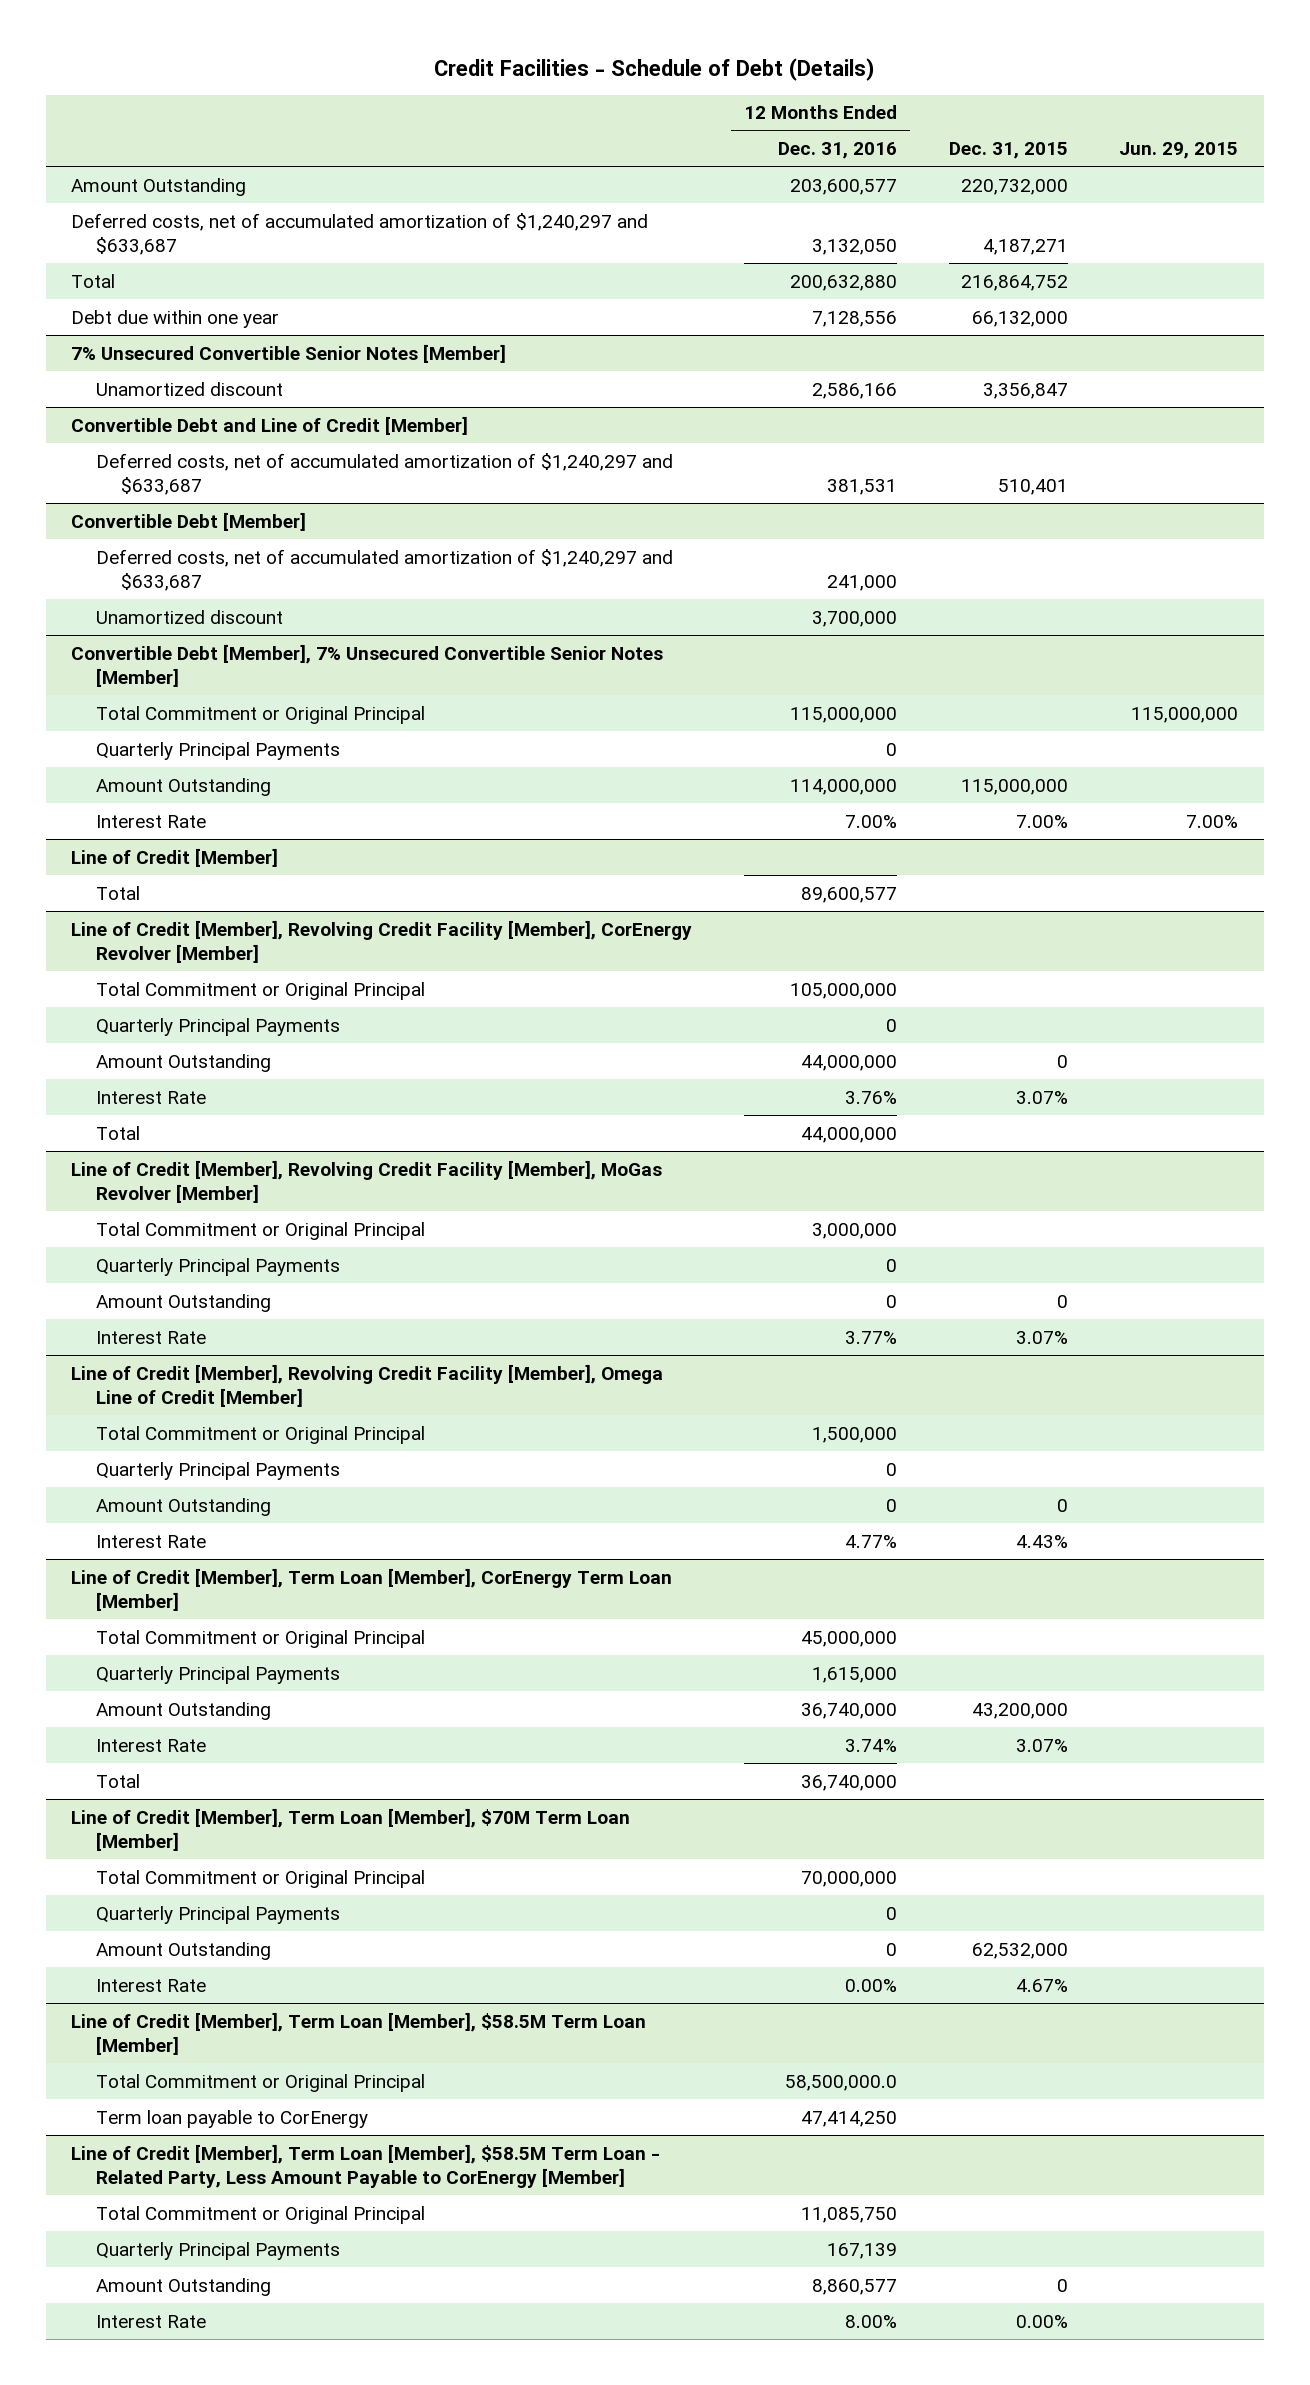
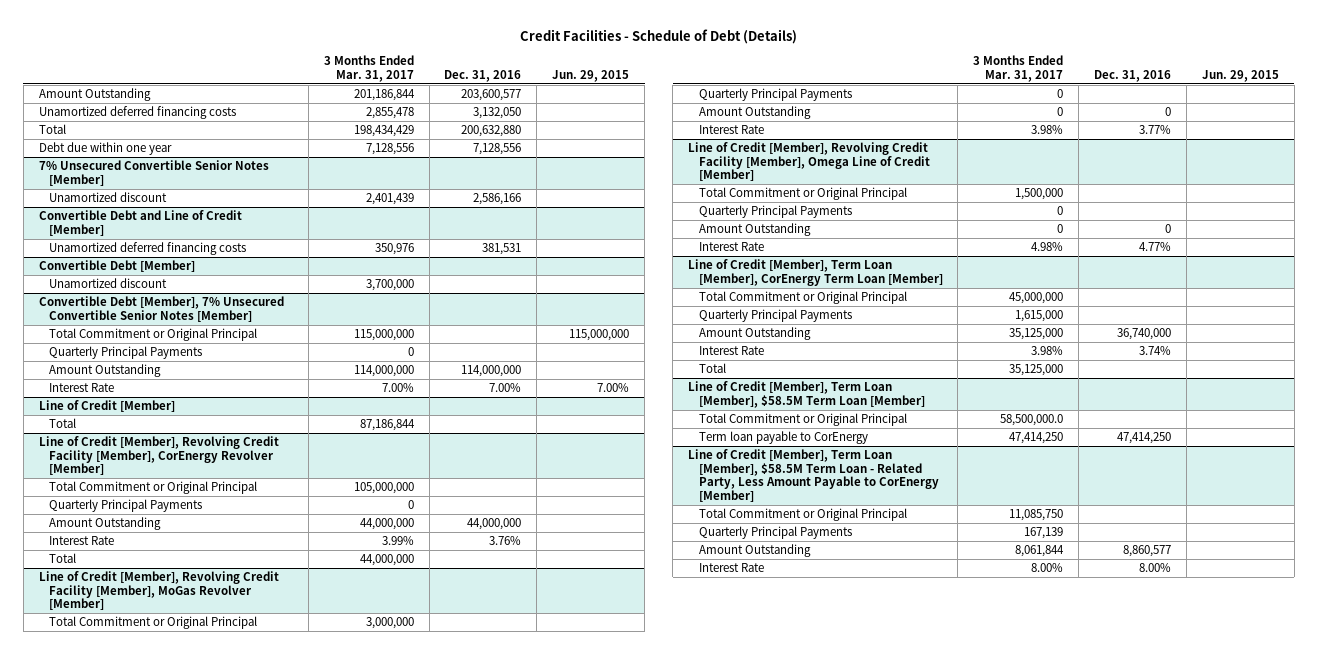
- | 12 Months Ended Dec. 31, 2016 | Dec. 31, 2015 | Jun. 29, 2015
+ | 3 Months Ended Mar. 31, 2017 | Dec. 31, 2016 | Jun. 29, 2015
- Deferred costs, net of accumulated amortization of $1,240,297 and $633,687 | 3,132,050 | 4,187,271 |
+ Unamortized deferred financing costs | 2,855,478 | 3,132,050 |
@ Convertible Debt and Line of Credit [Member]
- Deferred costs, net of accumulated amortization of $1,240,297 and $633,687 | 381,531 | 510,401 |
+ Unamortized deferred financing costs | 350,976 | 381,531 |
@ Convertible Debt [Member]
- Deferred costs, net of accumulated amortization of $1,240,297 and $633,687 | 241,000 | |
- Line of Credit [Member], Term Loan [Member], $70M Term Loan [Member]
- Total Commitment or Original Principal | 70,000,000 | |
- Quarterly Principal Payments | 0 | |
- Amount Outstanding | 0 | 62,532,000 |
- Interest Rate | 0.00% | 4.67% |

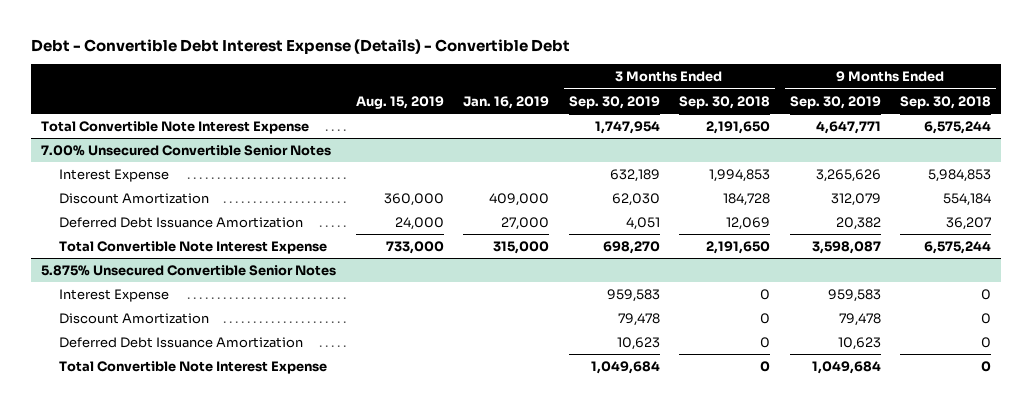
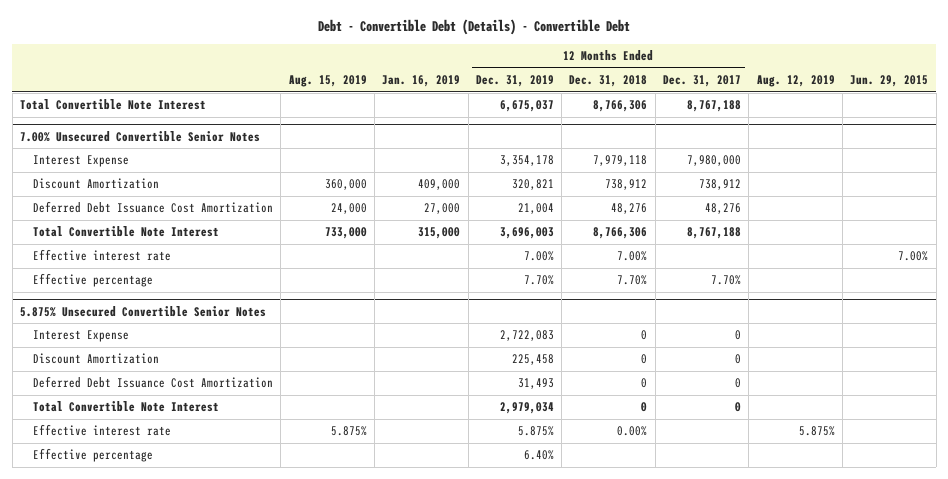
- Debt - Convertible Debt Interest Expense (Details) - Convertible Debt
+ Debt - Convertible Debt (Details) - Convertible Debt
- | Aug. 15, 2019 | Jan. 16, 2019 | 3 Months Ended Sep. 30, 2019 | 3 Months Ended Sep. 30, 2018 | 9 Months Ended Sep. 30, 2019 | 9 Months Ended Sep. 30, 2018
+ | Aug. 15, 2019 | Jan. 16, 2019 | 12 Months Ended Dec. 31, 2019 | 12 Months Ended Dec. 31, 2018 | 12 Months Ended Dec. 31, 2017 | Aug. 12, 2019 | Jun. 29, 2015
- Total Convertible Note Interest Expense | | | 1,747,954 | 2,191,650 | 4,647,771 | 6,575,244
+ Total Convertible Note Interest | | | 6,675,037 | 8,766,306 | 8,767,188 | |
@ 7.00% Unsecured Convertible Senior Notes
- Deferred Debt Issuance Amortization | 24,000 | 27,000 | 4,051 | 12,069 | 20,382 | 36,207
- Total Convertible Note Interest Expense | 733,000 | 315,000 | 698,270 | 2,191,650 | 3,598,087 | 6,575,244
+ Deferred Debt Issuance Cost Amortization | 24,000 | 27,000 | 21,004 | 48,276 | 48,276 | |
+ Total Convertible Note Interest | 733,000 | 315,000 | 3,696,003 | 8,766,306 | 8,767,188 | |
+ Effective interest rate | | | 7.00% | 7.00% | | | 7.00%
+ Effective percentage | | | 7.70% | 7.70% | 7.70% | |
@ 5.875% Unsecured Convertible Senior Notes
- Deferred Debt Issuance Amortization | | | 10,623 | 0 | 10,623 | 0
- Total Convertible Note Interest Expense | | | 1,049,684 | 0 | 1,049,684 | 0
+ Deferred Debt Issuance Cost Amortization | | | 31,493 | 0 | 0 | |
+ Total Convertible Note Interest | | | 2,979,034 | 0 | 0 | |
+ Effective interest rate | 5.875% | | 5.875% | 0.00% | | 5.875% |
+ Effective percentage | | | 6.40% | | | |

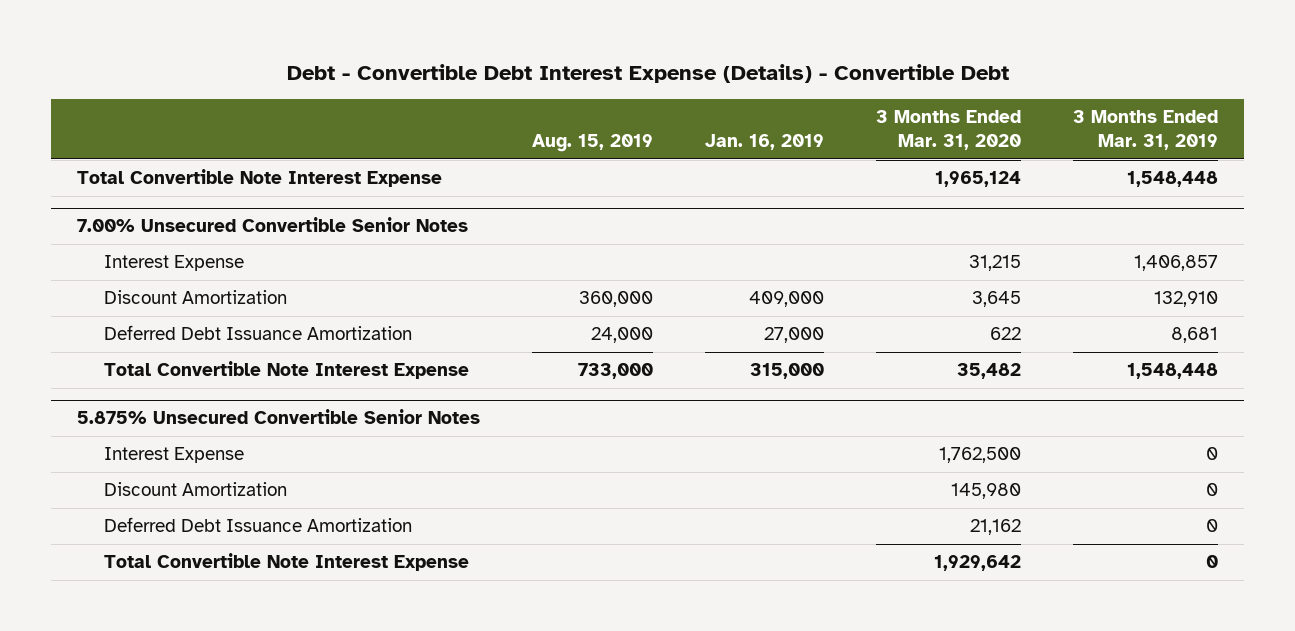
- Debt - Convertible Debt (Details) - Convertible Debt
+ Debt - Convertible Debt Interest Expense (Details) - Convertible Debt
- | Aug. 15, 2019 | Jan. 16, 2019 | 12 Months Ended Dec. 31, 2019 | 12 Months Ended Dec. 31, 2018 | 12 Months Ended Dec. 31, 2017 | Aug. 12, 2019 | Jun. 29, 2015
+ | Aug. 15, 2019 | Jan. 16, 2019 | 3 Months Ended Mar. 31, 2020 | 3 Months Ended Mar. 31, 2019
- Total Convertible Note Interest | | | 6,675,037 | 8,766,306 | 8,767,188 | |
+ Total Convertible Note Interest Expense | | | 1,965,124 | 1,548,448
@ 7.00% Unsecured Convertible Senior Notes
- Deferred Debt Issuance Cost Amortization | 24,000 | 27,000 | 21,004 | 48,276 | 48,276 | |
- Total Convertible Note Interest | 733,000 | 315,000 | 3,696,003 | 8,766,306 | 8,767,188 | |
- Effective interest rate | | | 7.00% | 7.00% | | | 7.00%
- Effective percentage | | | 7.70% | 7.70% | 7.70% | |
+ Deferred Debt Issuance Amortization | 24,000 | 27,000 | 622 | 8,681
+ Total Convertible Note Interest Expense | 733,000 | 315,000 | 35,482 | 1,548,448
@ 5.875% Unsecured Convertible Senior Notes
- Deferred Debt Issuance Cost Amortization | | | 31,493 | 0 | 0 | |
- Total Convertible Note Interest | | | 2,979,034 | 0 | 0 | |
- Effective interest rate | 5.875% | | 5.875% | 0.00% | | 5.875% |
- Effective percentage | | | 6.40% | | | |
+ Deferred Debt Issuance Amortization | | | 21,162 | 0
+ Total Convertible Note Interest Expense | | | 1,929,642 | 0

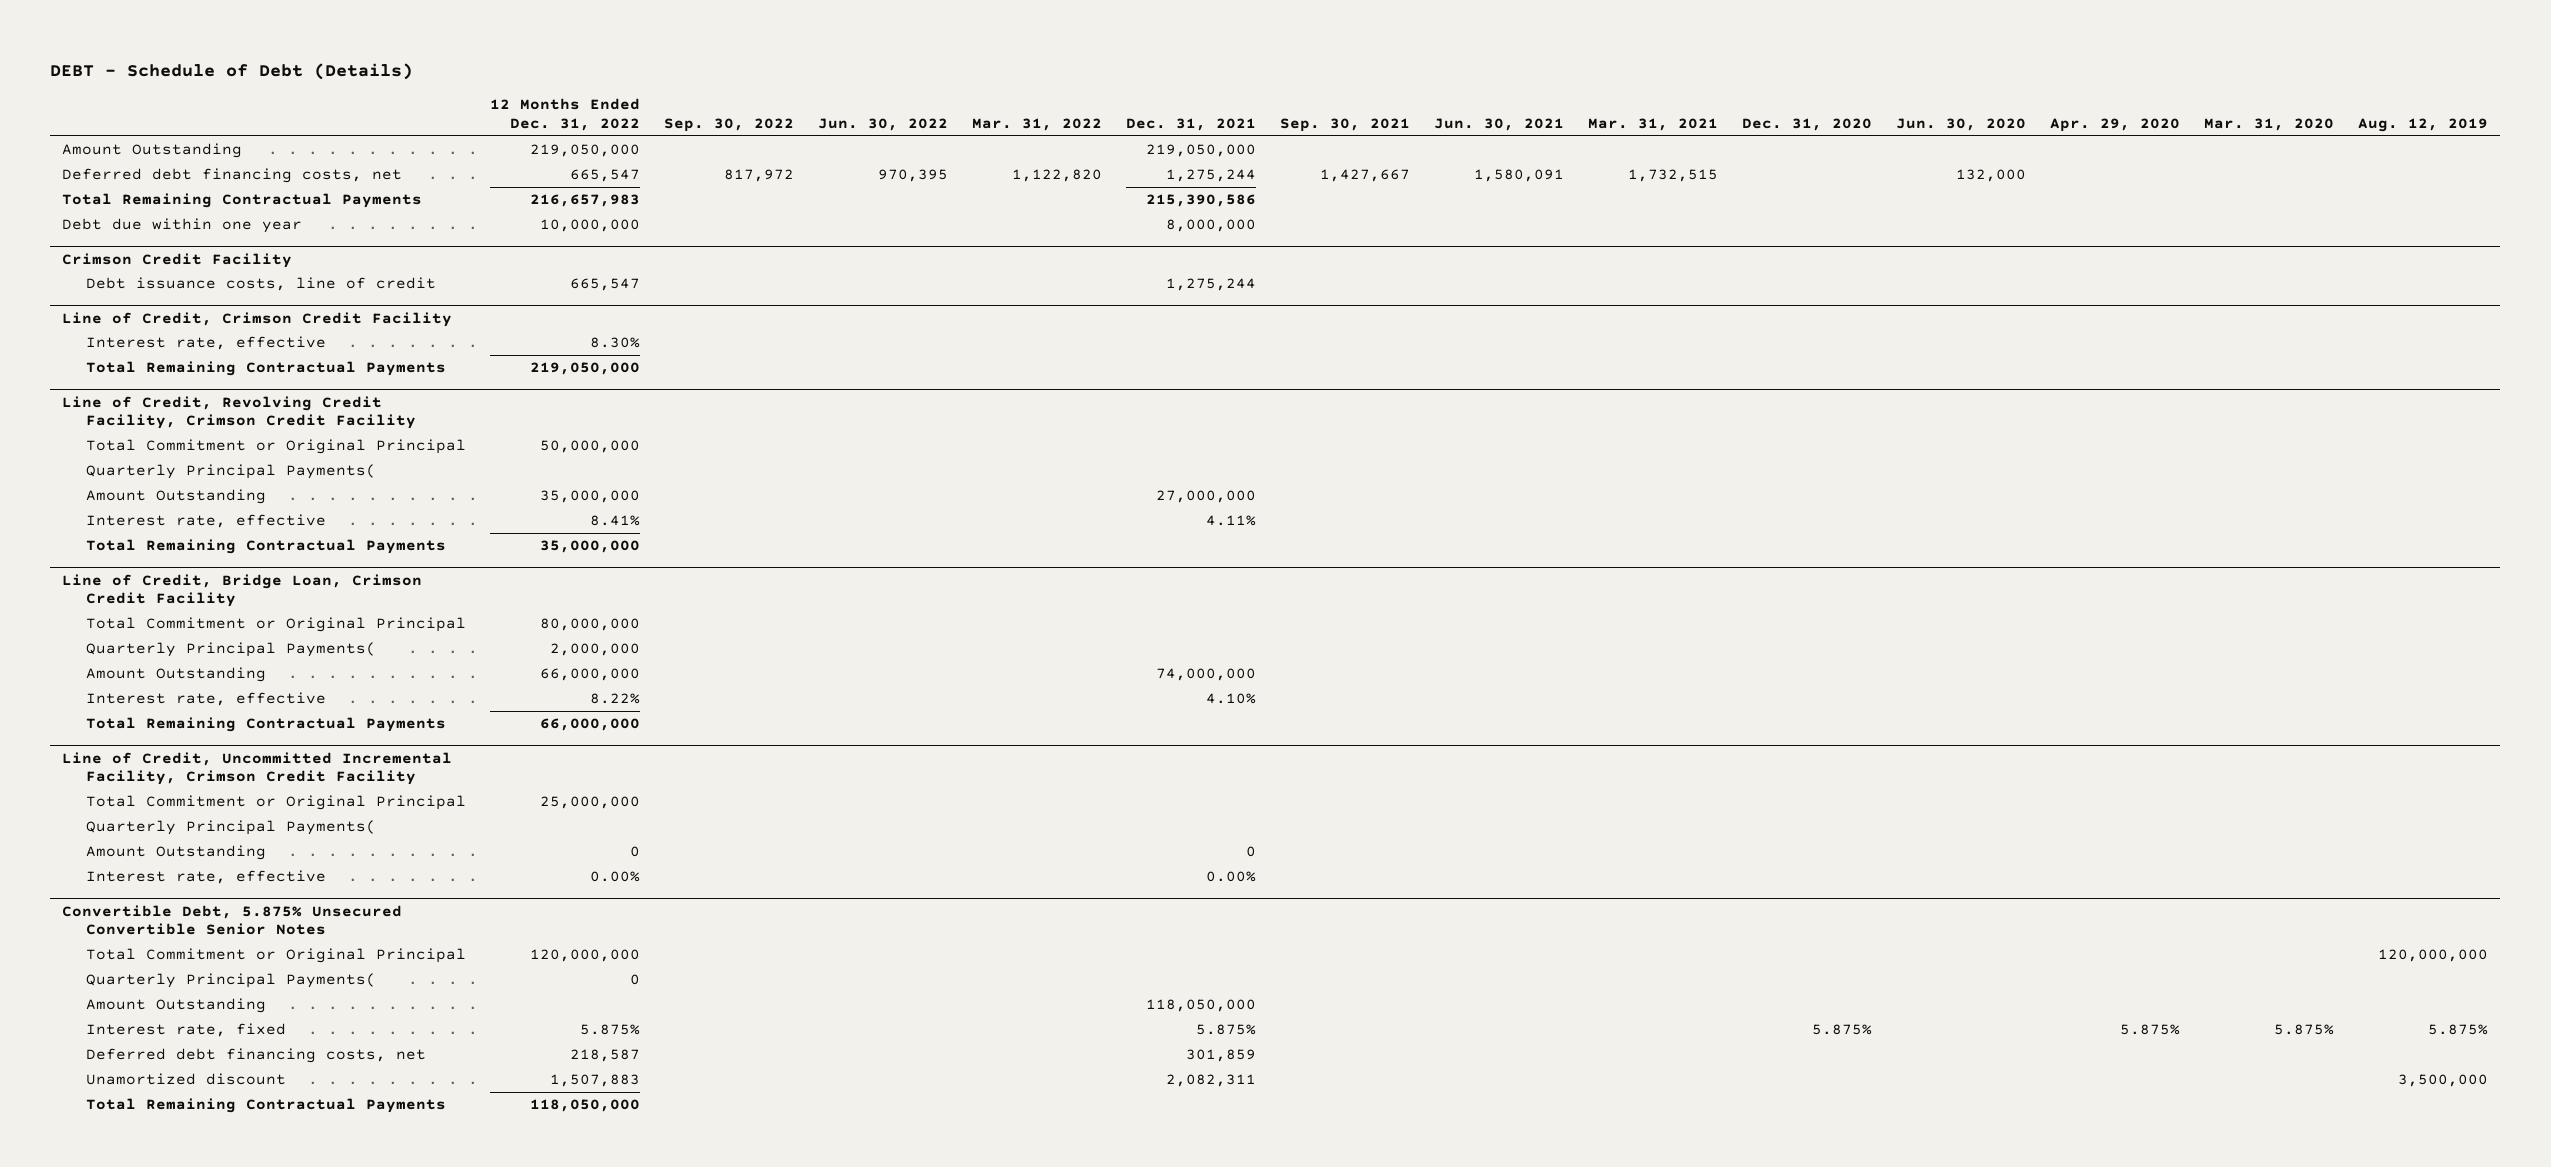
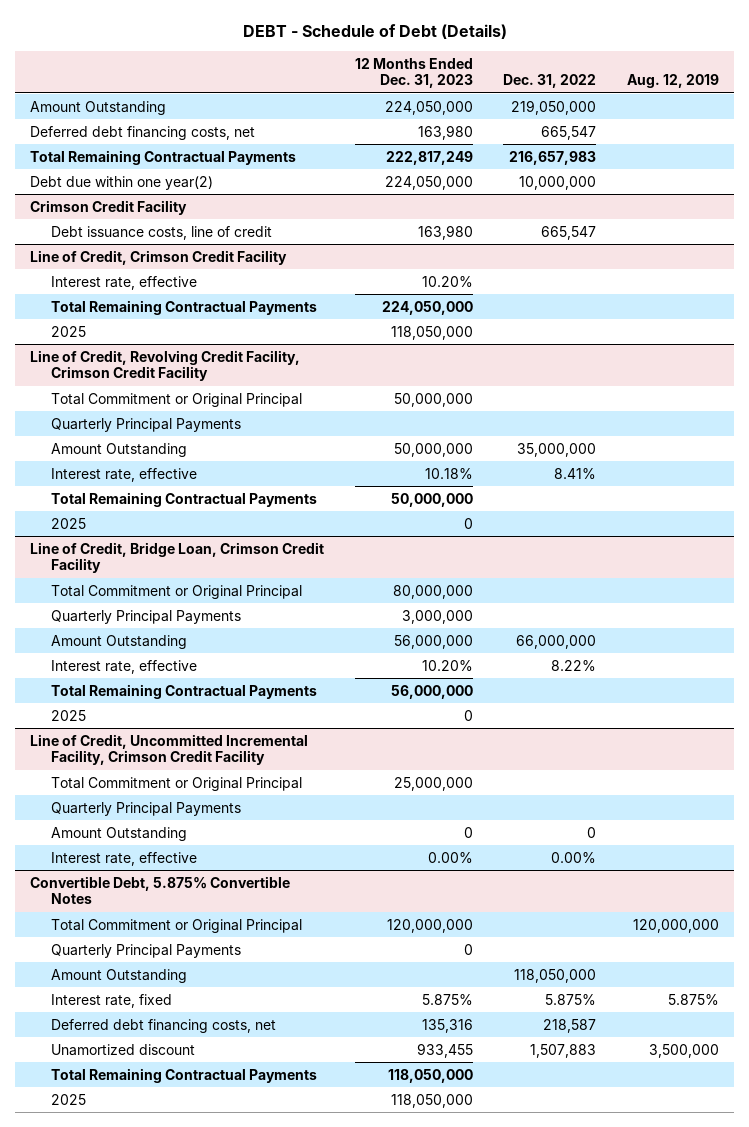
- | 12 Months Ended Dec. 31, 2022 | Sep. 30, 2022 | Jun. 30, 2022 | Mar. 31, 2022 | Dec. 31, 2021 | Sep. 30, 2021 | Jun. 30, 2021 | Mar. 31, 2021 | Dec. 31, 2020 | Jun. 30, 2020 | Apr. 29, 2020 | Mar. 31, 2020 | Aug. 12, 2019
+ | 12 Months Ended Dec. 31, 2023 | Dec. 31, 2022 | Aug. 12, 2019
- Debt due within one year | 10,000,000 | | | | 8,000,000 | | | | | | | |
+ Debt due within one year(2) | 224,050,000 | 10,000,000 |
@ Line of Credit, Crimson Credit Facility
+ 2025 | 118,050,000 | |
@ Line of Credit, Revolving Credit Facility, Crimson Credit Facility
- Quarterly Principal Payments(
+ Quarterly Principal Payments
+ 2025 | 0 | |
@ Line of Credit, Bridge Loan, Crimson Credit Facility
- Quarterly Principal Payments( | 2,000,000 | | | | | | | | | | | |
+ Quarterly Principal Payments | 3,000,000 | |
+ 2025 | 0 | |
@ Line of Credit, Uncommitted Incremental Facility, Crimson Credit Facility
- Quarterly Principal Payments(
+ Quarterly Principal Payments
- Convertible Debt, 5.875% Unsecured Convertible Senior Notes
+ Convertible Debt, 5.875% Convertible Notes
- Quarterly Principal Payments( | 0 | | | | | | | | | | | |
+ Quarterly Principal Payments | 0 | |
+ 2025 | 118,050,000 | |

